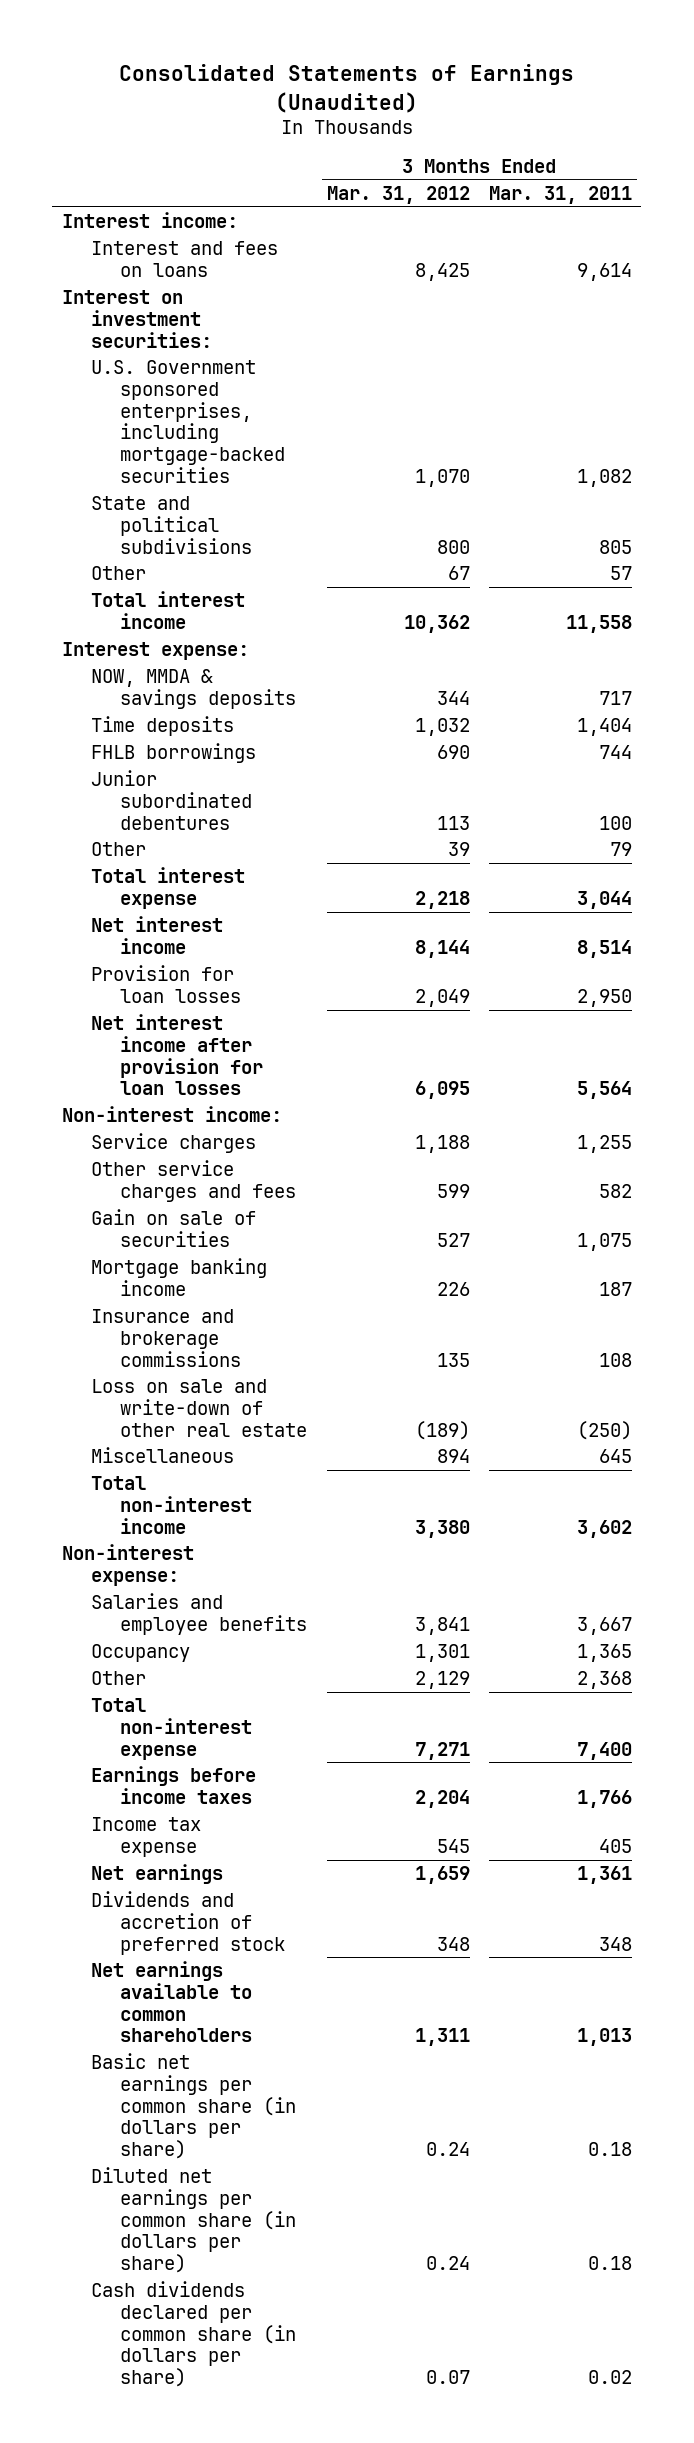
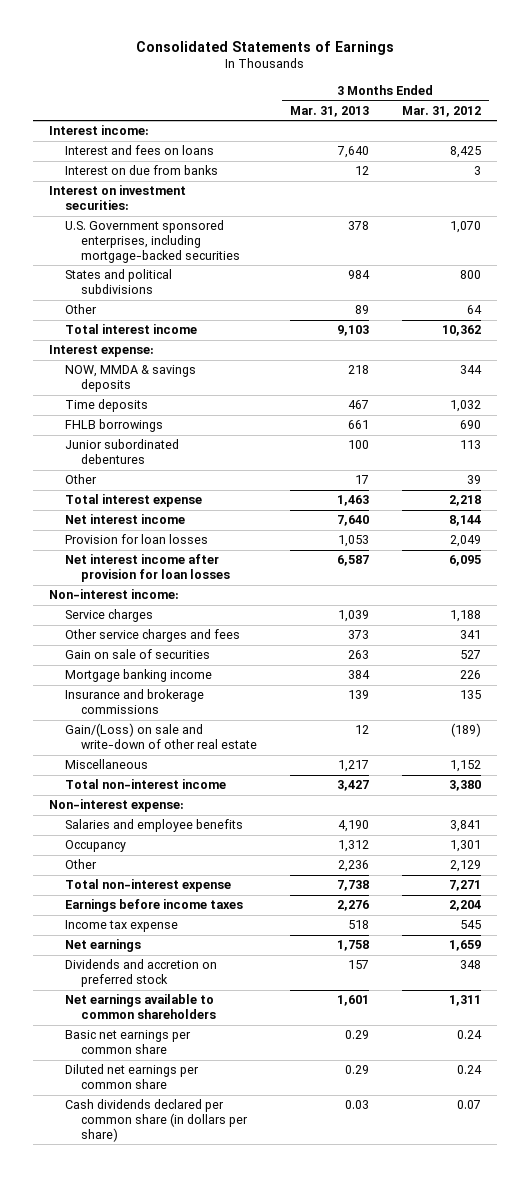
- Consolidated Statements of Earnings (Unaudited)
+ Consolidated Statements of Earnings
- | 3 Months Ended Mar. 31, 2012 | 3 Months Ended Mar. 31, 2011
+ | 3 Months Ended Mar. 31, 2013 | 3 Months Ended Mar. 31, 2012
+ Interest on due from banks | 12 | 3
- State and political subdivisions | 800 | 805
- Other | 67 | 57
+ States and political subdivisions | 984 | 800
+ Other | 89 | 64
- Other service charges and fees | 599 | 582
+ Other service charges and fees | 373 | 341
- Loss on sale and write-down of other real estate | (189) | (250)
- Miscellaneous | 894 | 645
+ Gain/(Loss) on sale and write-down of other real estate | 12 | (189)
+ Miscellaneous | 1,217 | 1,152
- Dividends and accretion of preferred stock | 348 | 348
+ Dividends and accretion on preferred stock | 157 | 348
- Basic net earnings per common share (in dollars per share) | 0.24 | 0.18
- Diluted net earnings per common share (in dollars per share) | 0.24 | 0.18
+ Basic net earnings per common share | 0.29 | 0.24
+ Diluted net earnings per common share | 0.29 | 0.24

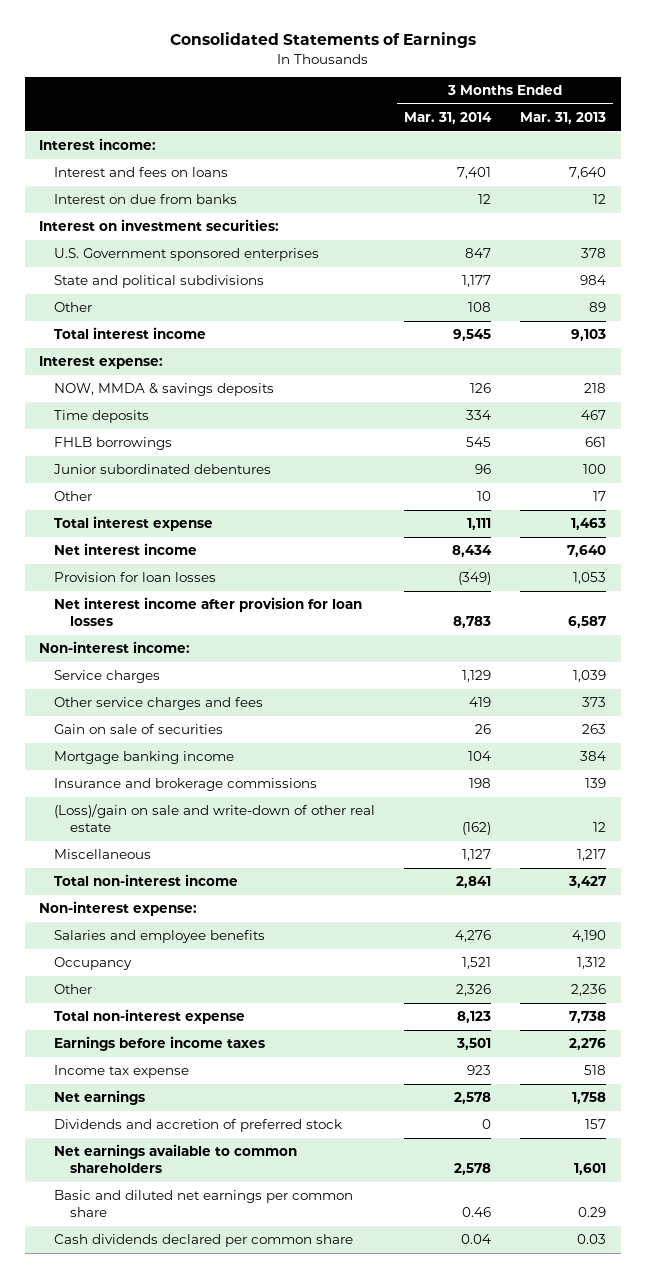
- | 3 Months Ended Mar. 31, 2013 | 3 Months Ended Mar. 31, 2012
+ | 3 Months Ended Mar. 31, 2014 | 3 Months Ended Mar. 31, 2013
- U.S. Government sponsored enterprises, including mortgage-backed securities | 378 | 1,070
- States and political subdivisions | 984 | 800
+ U.S. Government sponsored enterprises | 847 | 378
+ State and political subdivisions | 1,177 | 984
- Gain/(Loss) on sale and write-down of other real estate | 12 | (189)
+ (Loss)/gain on sale and write-down of other real estate | (162) | 12
- Dividends and accretion on preferred stock | 157 | 348
+ Dividends and accretion of preferred stock | 0 | 157
- Basic net earnings per common share | 0.29 | 0.24
- Diluted net earnings per common share | 0.29 | 0.24
- Cash dividends declared per common share (in dollars per share) | 0.03 | 0.07
+ Basic and diluted net earnings per common share | 0.46 | 0.29
+ Cash dividends declared per common share | 0.04 | 0.03

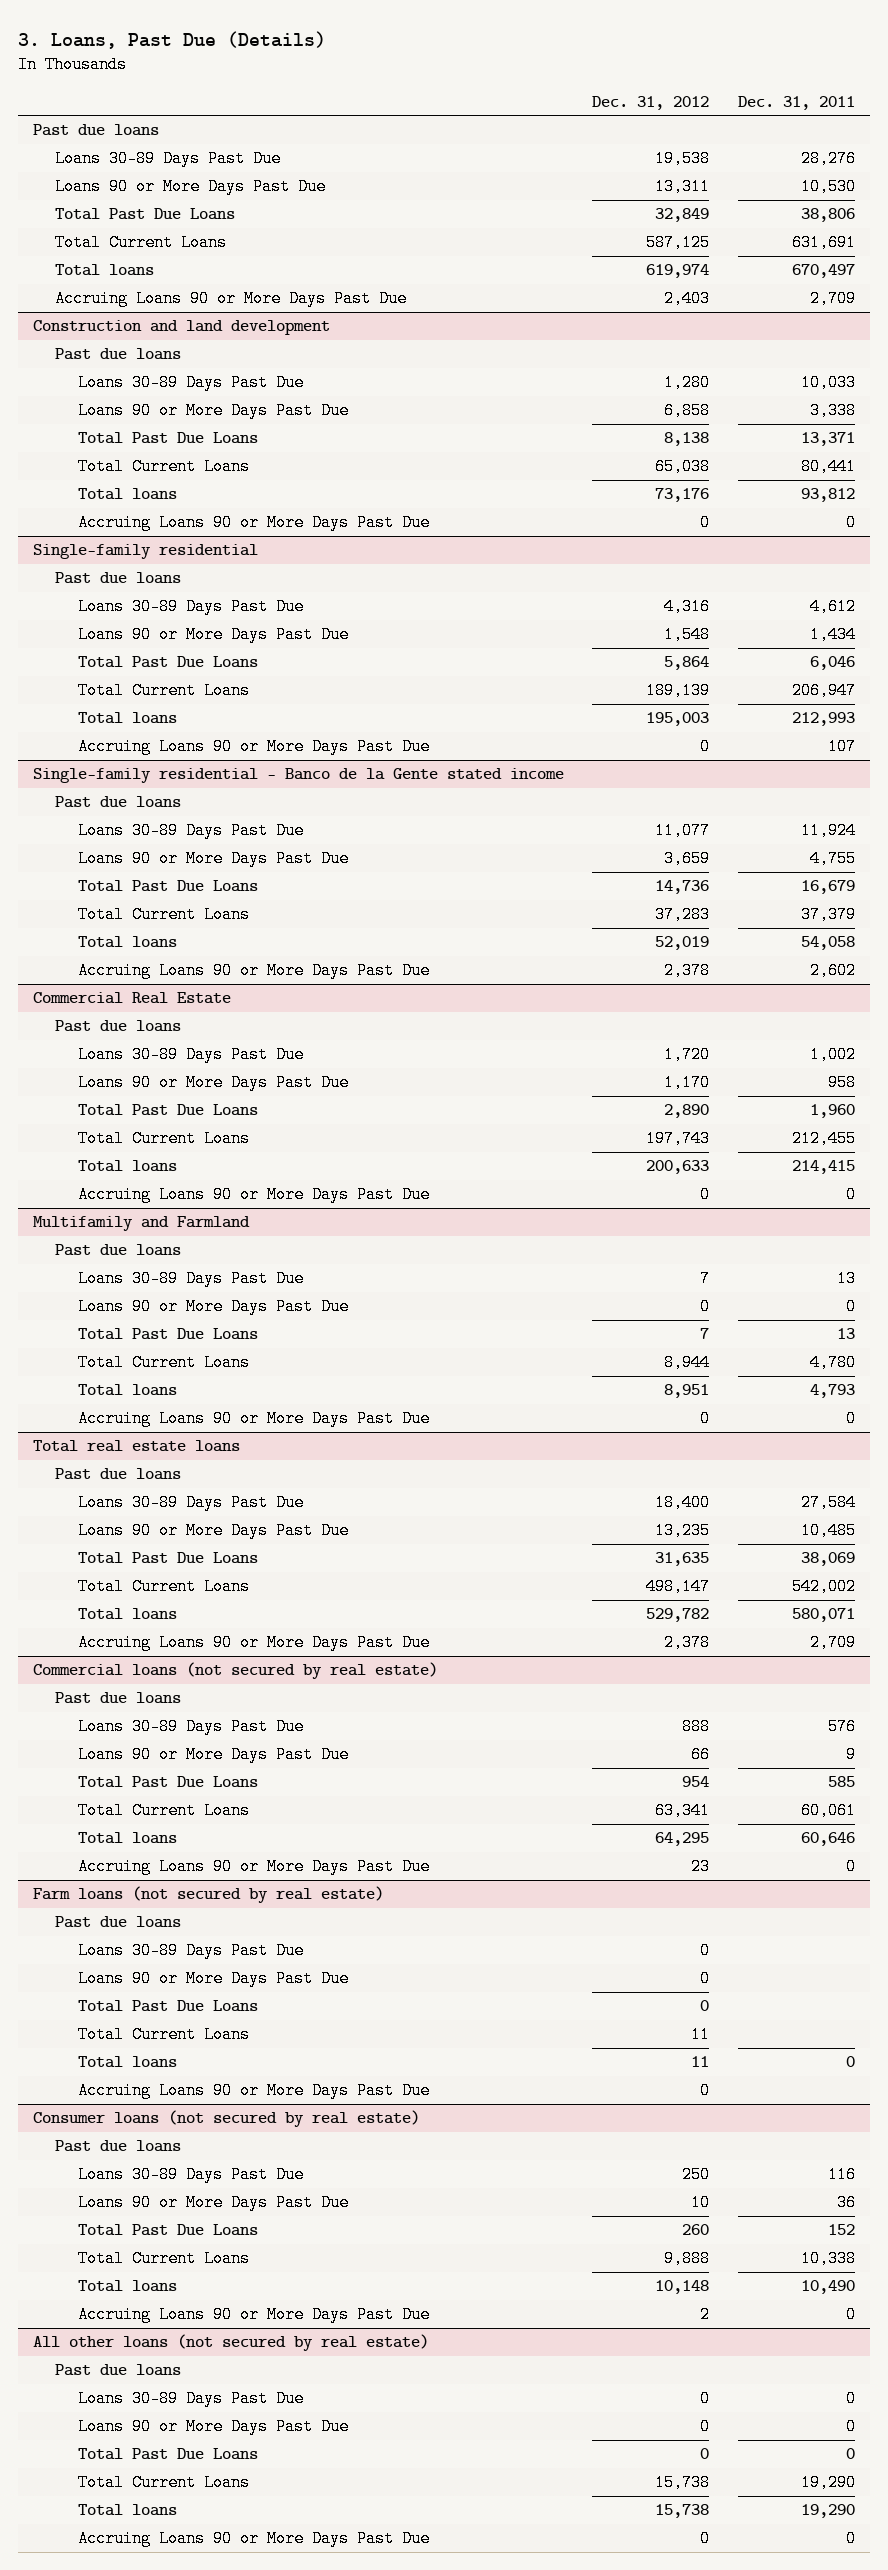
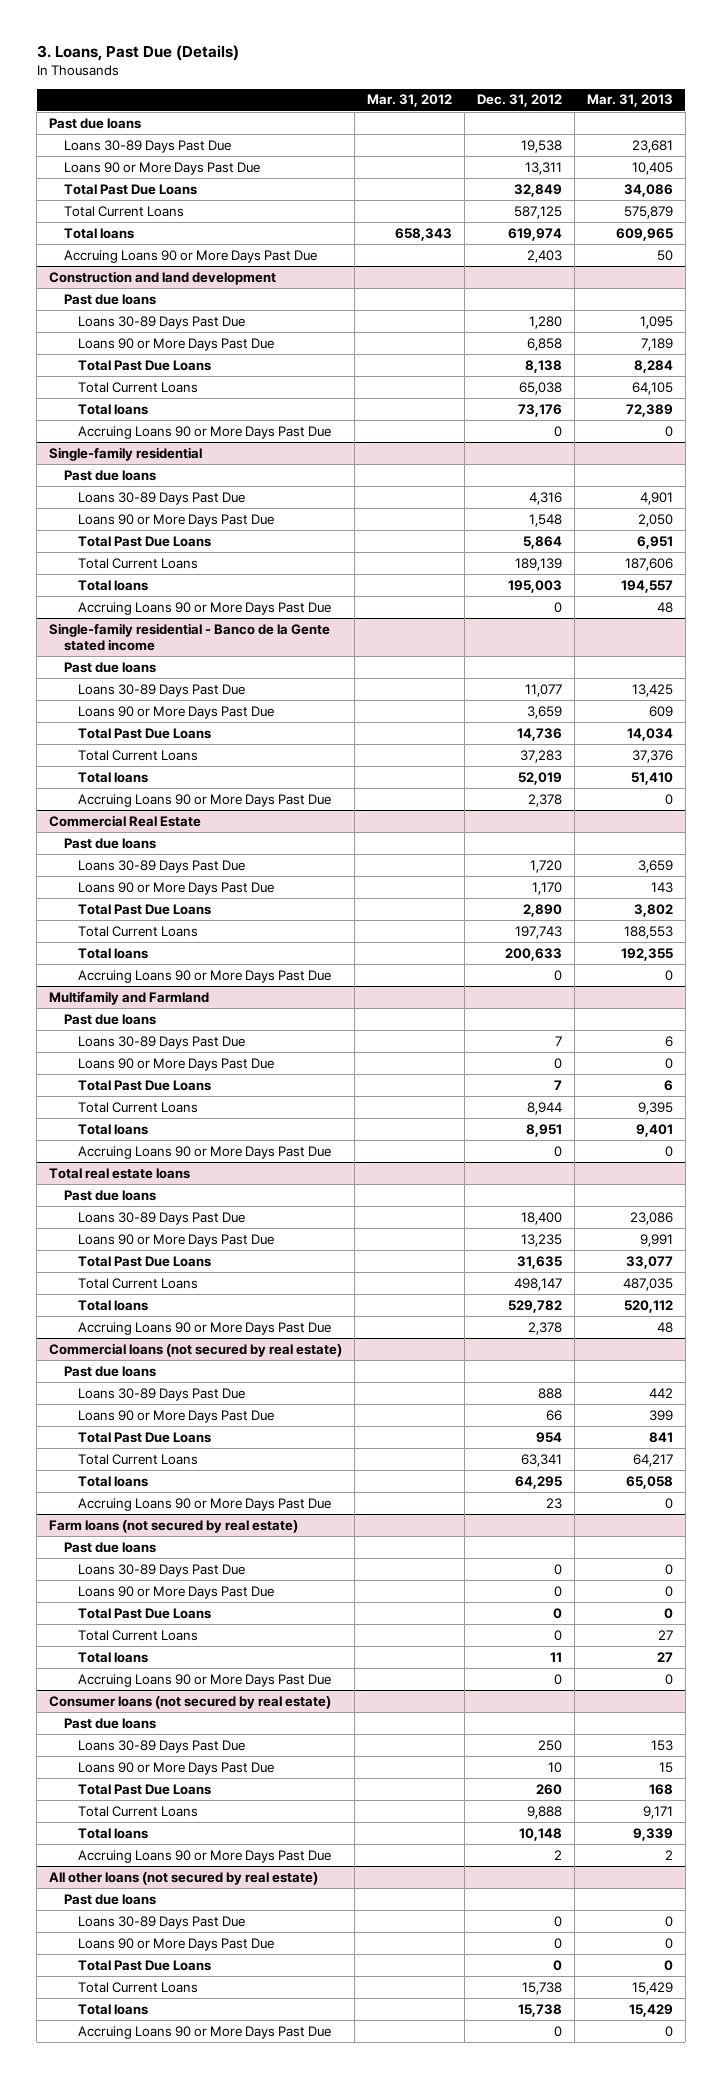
- | Dec. 31, 2012 | Dec. 31, 2011
+ | Mar. 31, 2012 | Dec. 31, 2012 | Mar. 31, 2013
@ Farm loans (not secured by real estate)
- Total Current Loans | 11 |
+ Total Current Loans | | 0 | 27

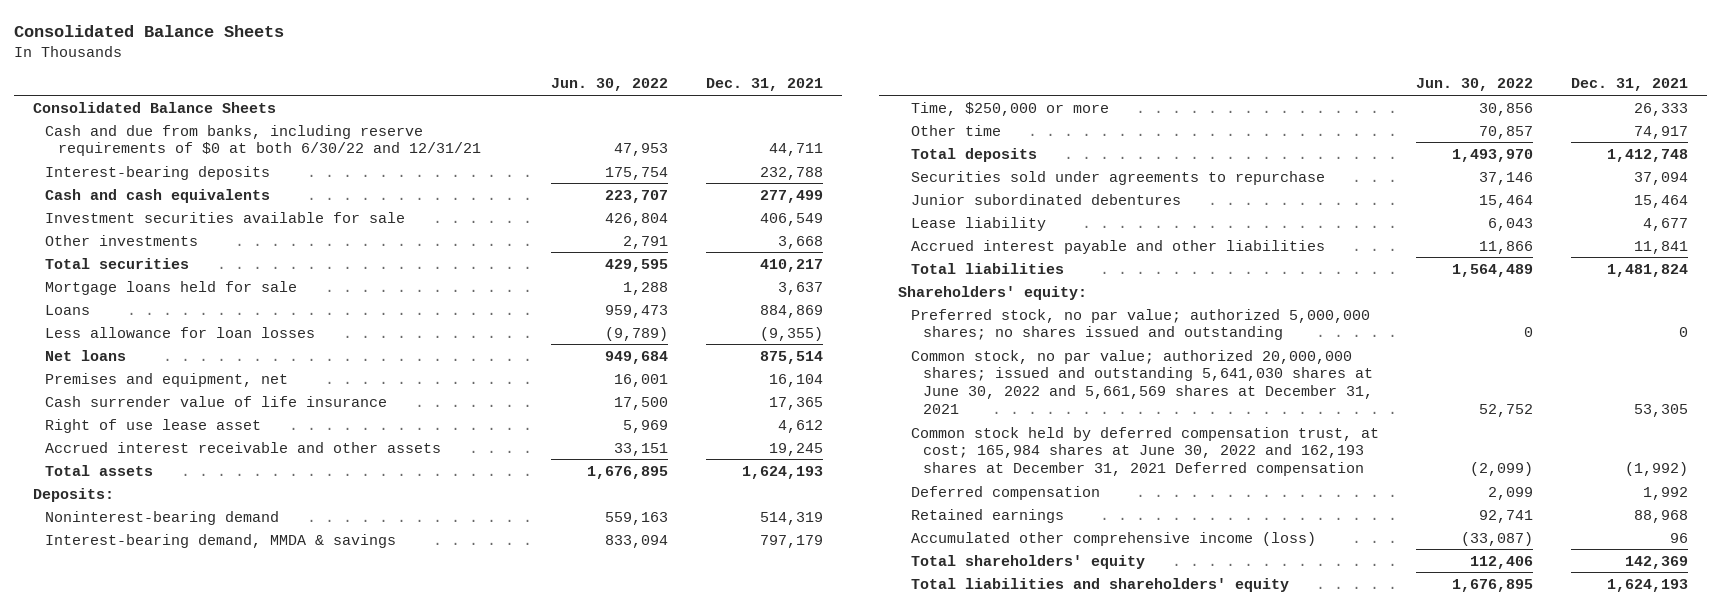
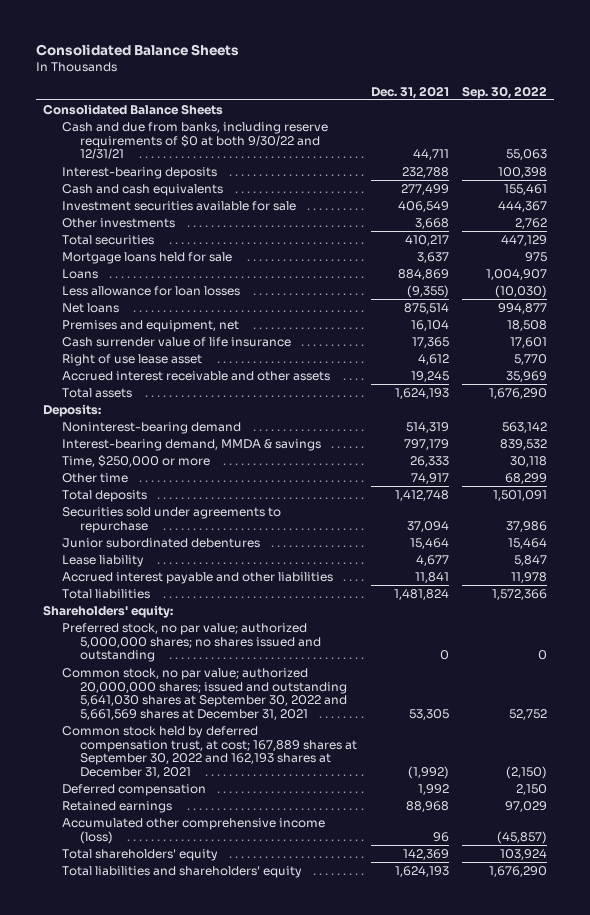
- | Jun. 30, 2022 | Dec. 31, 2021
+ | Dec. 31, 2021 | Sep. 30, 2022
- Cash and due from banks, including reserve requirements of $0 at both 6/30/22 and 12/31/21 | 47,953 | 44,711
+ Cash and due from banks, including reserve requirements of $0 at both 9/30/22 and 12/31/21 | 44,711 | 55,063
- Common stock, no par value; authorized 20,000,000 shares; issued and outstanding 5,641,030 shares at June 30, 2022 and 5,661,569 shares at December 31, 2021 | 52,752 | 53,305
- Common stock held by deferred compensation trust, at cost; 165,984 shares at June 30, 2022 and 162,193 shares at December 31, 2021 Deferred compensation | (2,099) | (1,992)
+ Common stock, no par value; authorized 20,000,000 shares; issued and outstanding 5,641,030 shares at September 30, 2022 and 5,661,569 shares at December 31, 2021 | 53,305 | 52,752
+ Common stock held by deferred compensation trust, at cost; 167,889 shares at September 30, 2022 and 162,193 shares at December 31, 2021 | (1,992) | (2,150)

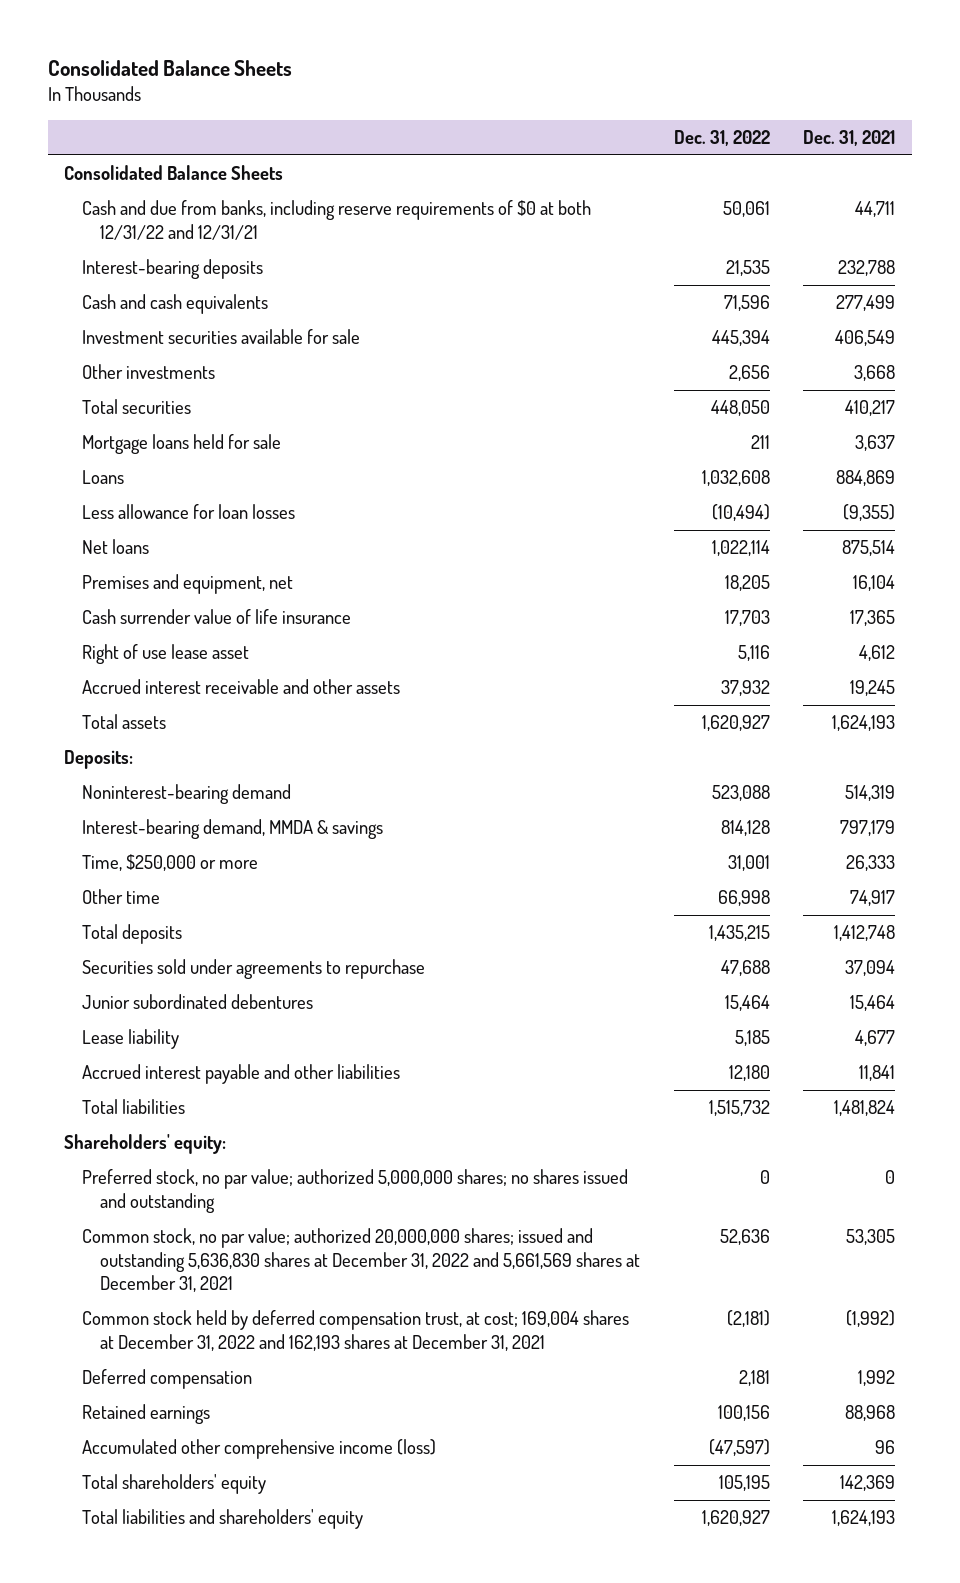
- | Dec. 31, 2021 | Sep. 30, 2022
+ | Dec. 31, 2022 | Dec. 31, 2021
- Cash and due from banks, including reserve requirements of $0 at both 9/30/22 and 12/31/21 | 44,711 | 55,063
+ Cash and due from banks, including reserve requirements of $0 at both 12/31/22 and 12/31/21 | 50,061 | 44,711
- Common stock, no par value; authorized 20,000,000 shares; issued and outstanding 5,641,030 shares at September 30, 2022 and 5,661,569 shares at December 31, 2021 | 53,305 | 52,752
- Common stock held by deferred compensation trust, at cost; 167,889 shares at September 30, 2022 and 162,193 shares at December 31, 2021 | (1,992) | (2,150)
+ Common stock, no par value; authorized 20,000,000 shares; issued and outstanding 5,636,830 shares at December 31, 2022 and 5,661,569 shares at December 31, 2021 | 52,636 | 53,305
+ Common stock held by deferred compensation trust, at cost; 169,004 shares at December 31, 2022 and 162,193 shares at December 31, 2021 | (2,181) | (1,992)

